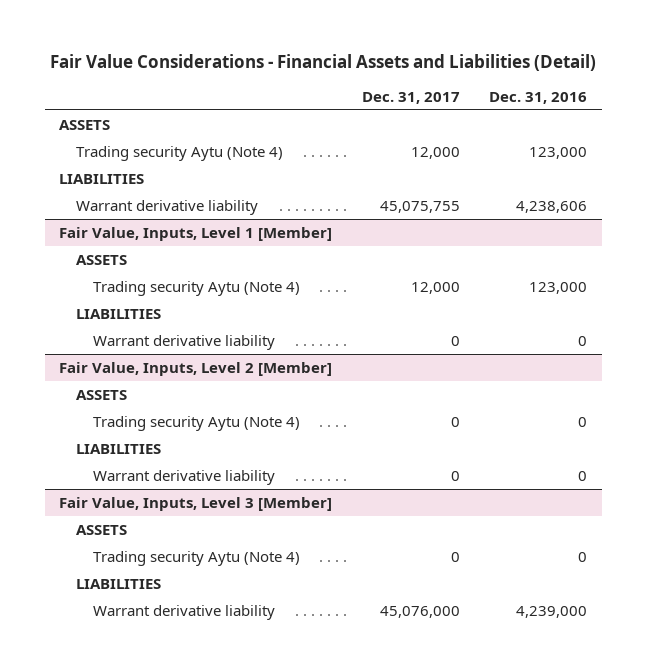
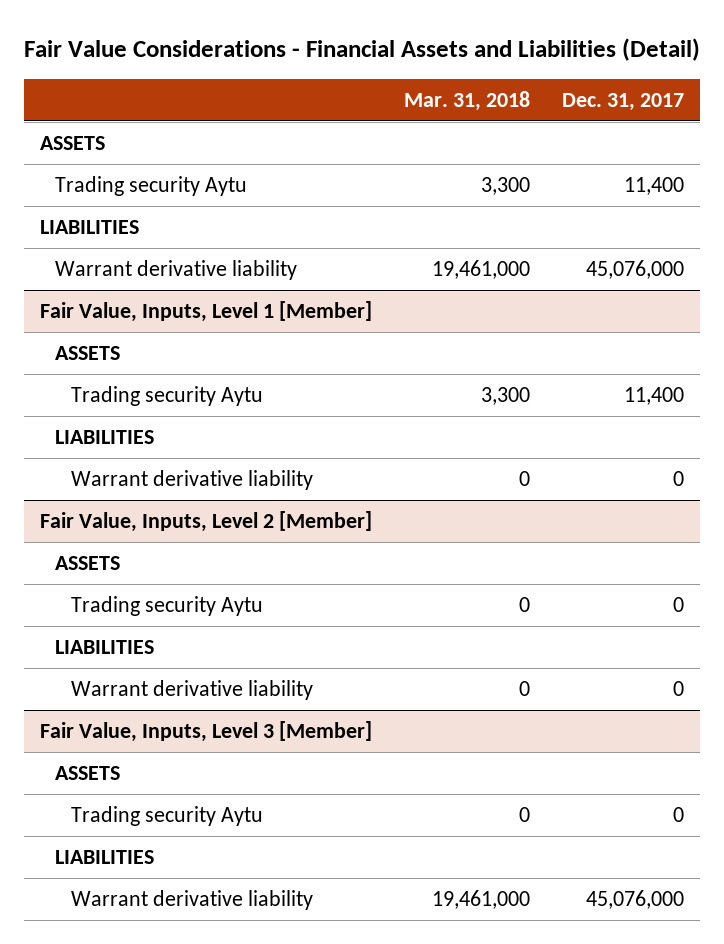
- | Dec. 31, 2017 | Dec. 31, 2016
+ | Mar. 31, 2018 | Dec. 31, 2017
- Trading security Aytu (Note 4) | 12,000 | 123,000
+ Trading security Aytu | 3,300 | 11,400
- Warrant derivative liability | 45,075,755 | 4,238,606
+ Warrant derivative liability | 19,461,000 | 45,076,000
@ Fair Value, Inputs, Level 1 [Member]
- Trading security Aytu (Note 4) | 12,000 | 123,000
+ Trading security Aytu | 3,300 | 11,400
@ Fair Value, Inputs, Level 2 [Member]
- Trading security Aytu (Note 4) | 0 | 0
+ Trading security Aytu | 0 | 0
@ Fair Value, Inputs, Level 3 [Member]
- Trading security Aytu (Note 4) | 0 | 0
+ Trading security Aytu | 0 | 0

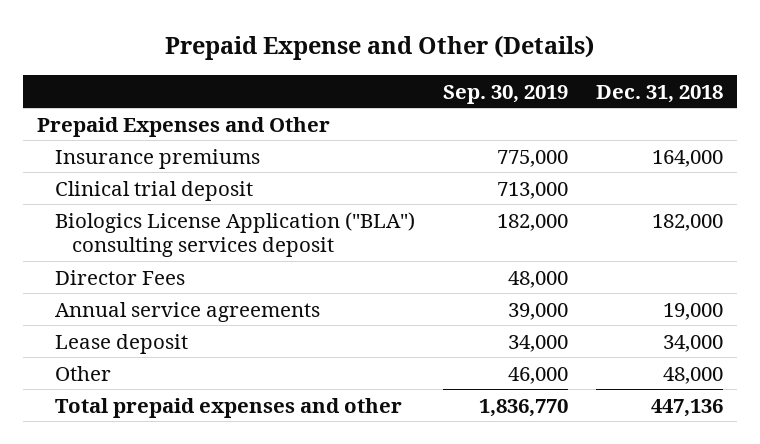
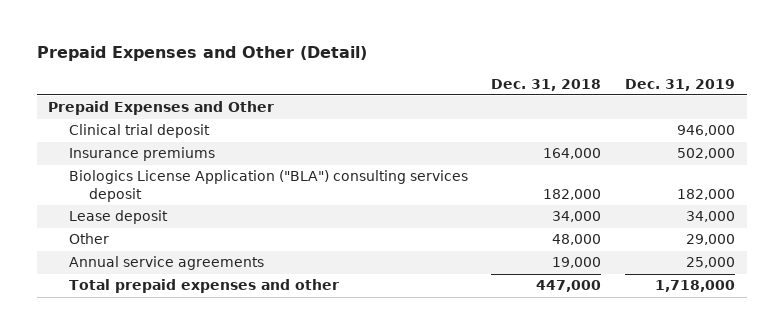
- Prepaid Expense and Other (Details)
+ Prepaid Expenses and Other (Detail)
- | Sep. 30, 2019 | Dec. 31, 2018
+ | Dec. 31, 2018 | Dec. 31, 2019
moved down: Insurance premiums | 164,000 | 502,000
- Director Fees | 48,000 |
- Total prepaid expenses and other | 1,836,770 | 447,136
moved down: Annual service agreements | 19,000 | 25,000
+ Total prepaid expenses and other | 447,000 | 1,718,000

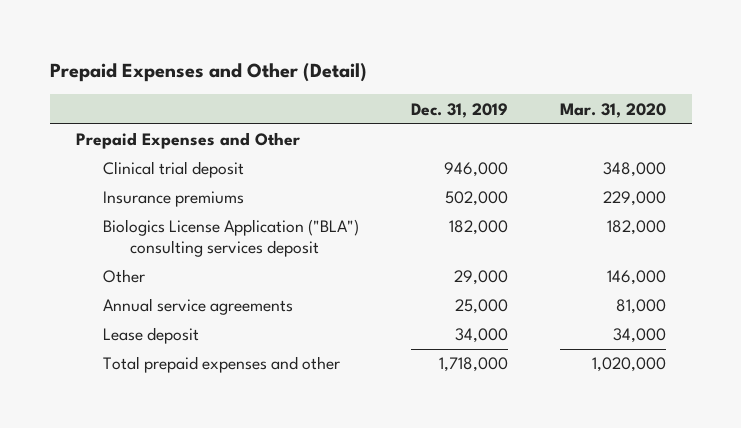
- | Dec. 31, 2018 | Dec. 31, 2019
+ | Dec. 31, 2019 | Mar. 31, 2020
moved down: Lease deposit | 34,000 | 34,000

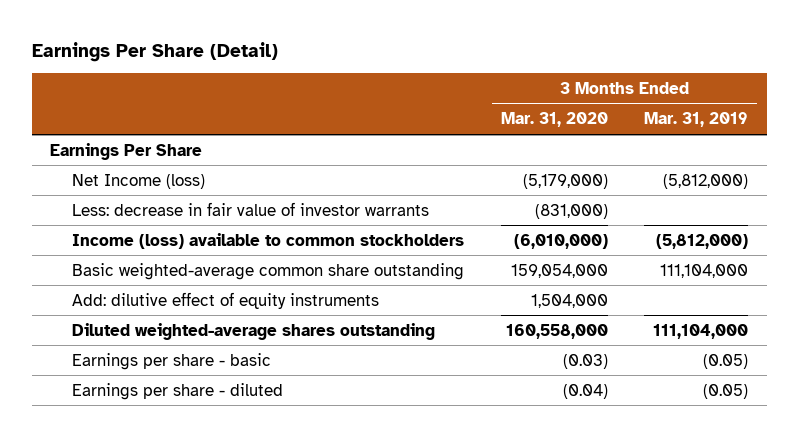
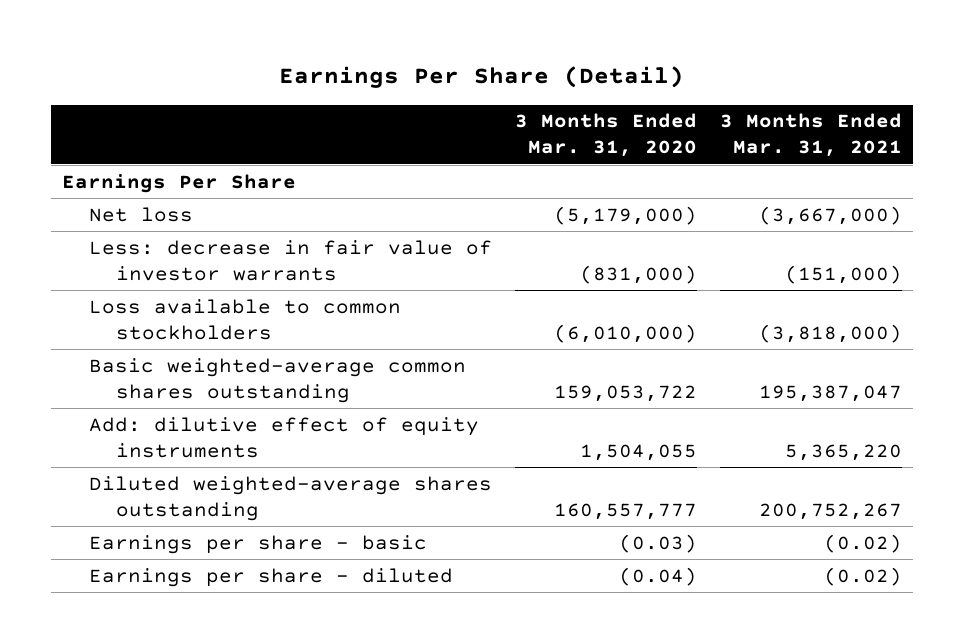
- | 3 Months Ended Mar. 31, 2020 | 3 Months Ended Mar. 31, 2019
+ | 3 Months Ended Mar. 31, 2020 | 3 Months Ended Mar. 31, 2021
- Net Income (loss) | (5,179,000) | (5,812,000)
+ Net loss | (5,179,000) | (3,667,000)
- Income (loss) available to common stockholders | (6,010,000) | (5,812,000)
- Basic weighted-average common share outstanding | 159,054,000 | 111,104,000
- Add: dilutive effect of equity instruments | 1,504,000 |
- Diluted weighted-average shares outstanding | 160,558,000 | 111,104,000
+ Loss available to common stockholders | (6,010,000) | (3,818,000)
+ Basic weighted-average common shares outstanding | 159,053,722 | 195,387,047
+ Add: dilutive effect of equity instruments | 1,504,055 | 5,365,220
+ Diluted weighted-average shares outstanding | 160,557,777 | 200,752,267

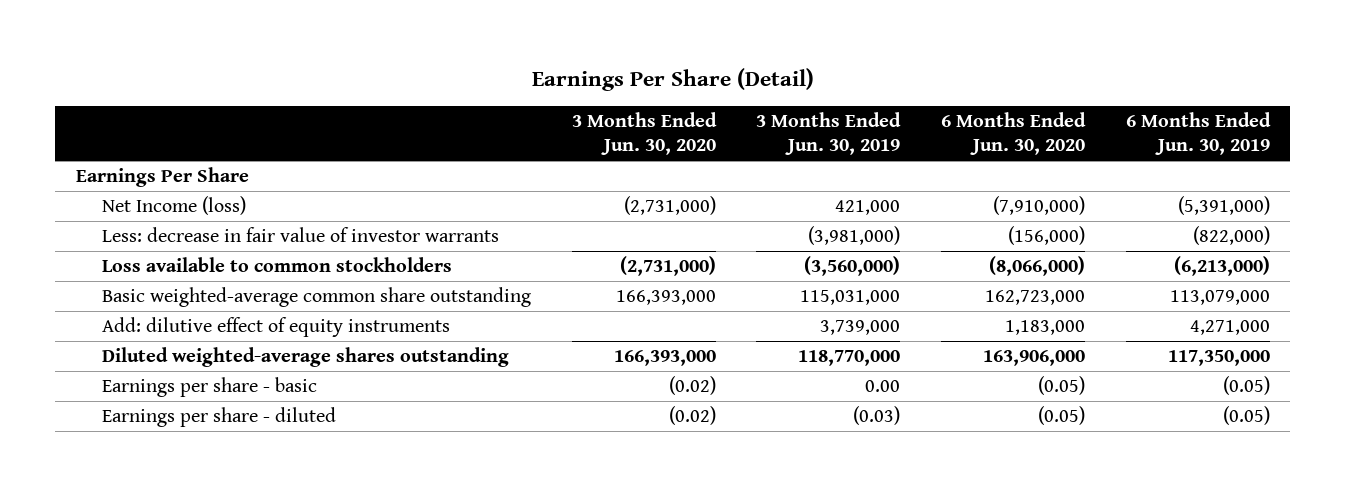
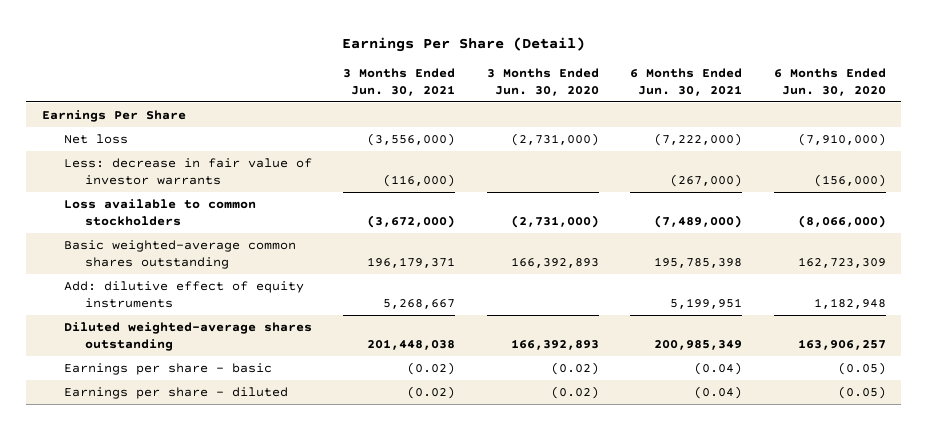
- | 3 Months Ended Jun. 30, 2020 | 3 Months Ended Jun. 30, 2019 | 6 Months Ended Jun. 30, 2020 | 6 Months Ended Jun. 30, 2019
+ | 3 Months Ended Jun. 30, 2021 | 3 Months Ended Jun. 30, 2020 | 6 Months Ended Jun. 30, 2021 | 6 Months Ended Jun. 30, 2020
- Net Income (loss) | (2,731,000) | 421,000 | (7,910,000) | (5,391,000)
+ Net loss | (3,556,000) | (2,731,000) | (7,222,000) | (7,910,000)
- Basic weighted-average common share outstanding | 166,393,000 | 115,031,000 | 162,723,000 | 113,079,000
- Add: dilutive effect of equity instruments | | 3,739,000 | 1,183,000 | 4,271,000
- Diluted weighted-average shares outstanding | 166,393,000 | 118,770,000 | 163,906,000 | 117,350,000
+ Basic weighted-average common shares outstanding | 196,179,371 | 166,392,893 | 195,785,398 | 162,723,309
+ Add: dilutive effect of equity instruments | 5,268,667 | | 5,199,951 | 1,182,948
+ Diluted weighted-average shares outstanding | 201,448,038 | 166,392,893 | 200,985,349 | 163,906,257

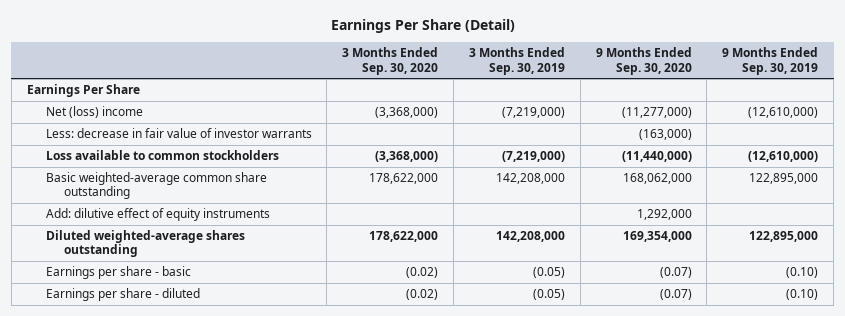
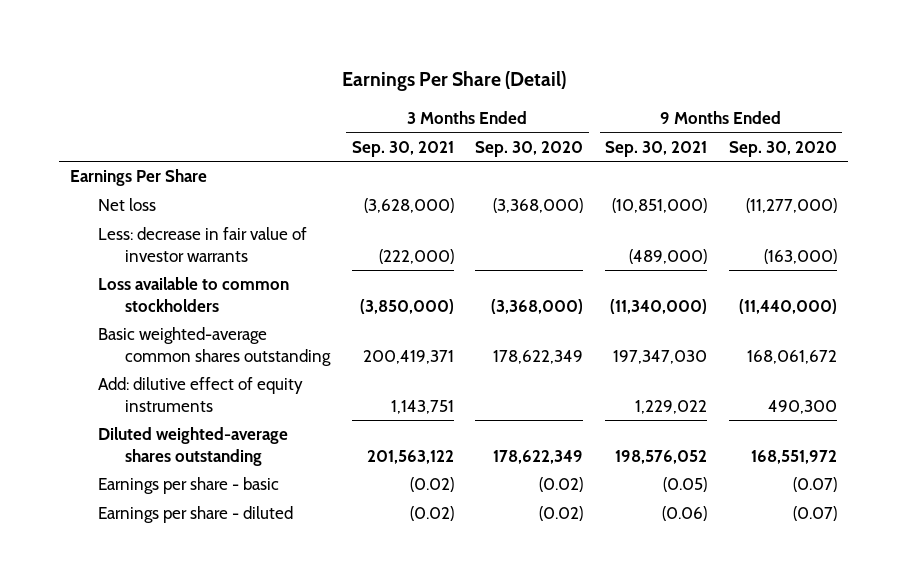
- | 3 Months Ended Sep. 30, 2020 | 3 Months Ended Sep. 30, 2019 | 9 Months Ended Sep. 30, 2020 | 9 Months Ended Sep. 30, 2019
+ | 3 Months Ended Sep. 30, 2021 | 3 Months Ended Sep. 30, 2020 | 9 Months Ended Sep. 30, 2021 | 9 Months Ended Sep. 30, 2020
- Net (loss) income | (3,368,000) | (7,219,000) | (11,277,000) | (12,610,000)
+ Net loss | (3,628,000) | (3,368,000) | (10,851,000) | (11,277,000)
- Basic weighted-average common share outstanding | 178,622,000 | 142,208,000 | 168,062,000 | 122,895,000
- Add: dilutive effect of equity instruments | | | 1,292,000 |
- Diluted weighted-average shares outstanding | 178,622,000 | 142,208,000 | 169,354,000 | 122,895,000
+ Basic weighted-average common shares outstanding | 200,419,371 | 178,622,349 | 197,347,030 | 168,061,672
+ Add: dilutive effect of equity instruments | 1,143,751 | | 1,229,022 | 490,300
+ Diluted weighted-average shares outstanding | 201,563,122 | 178,622,349 | 198,576,052 | 168,551,972

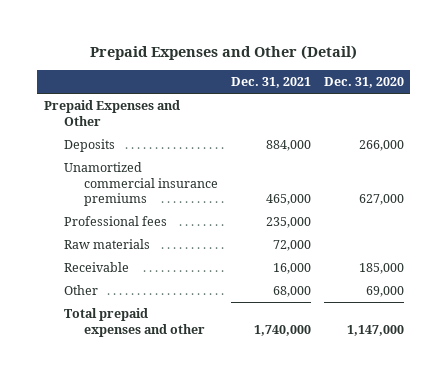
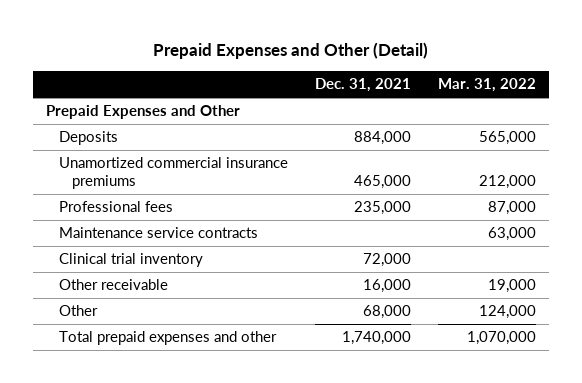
- | Dec. 31, 2021 | Dec. 31, 2020
+ | Dec. 31, 2021 | Mar. 31, 2022
- Raw materials | 72,000 |
- Receivable | 16,000 | 185,000
+ Maintenance service contracts | | 63,000
+ Clinical trial inventory | 72,000 |
+ Other receivable | 16,000 | 19,000

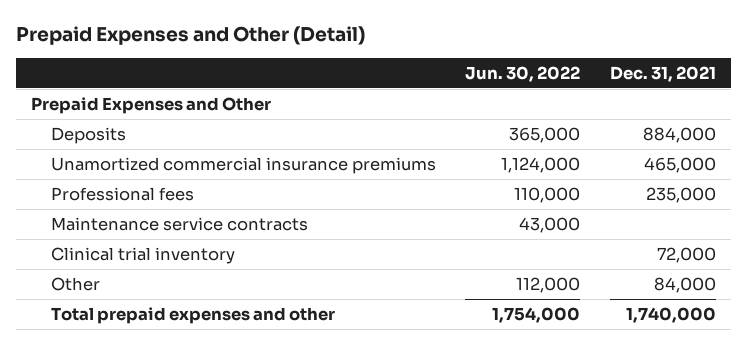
- | Dec. 31, 2021 | Mar. 31, 2022
+ | Jun. 30, 2022 | Dec. 31, 2021
- Other receivable | 16,000 | 19,000
- Other | 68,000 | 124,000
+ Other | 112,000 | 84,000

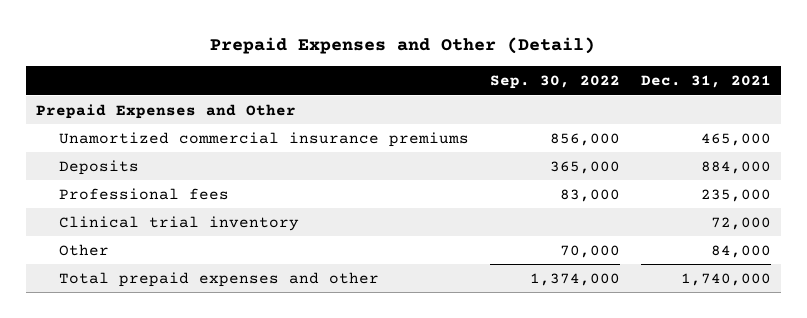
- | Jun. 30, 2022 | Dec. 31, 2021
+ | Sep. 30, 2022 | Dec. 31, 2021
moved down: Deposits | 365,000 | 884,000
- Maintenance service contracts | 43,000 |

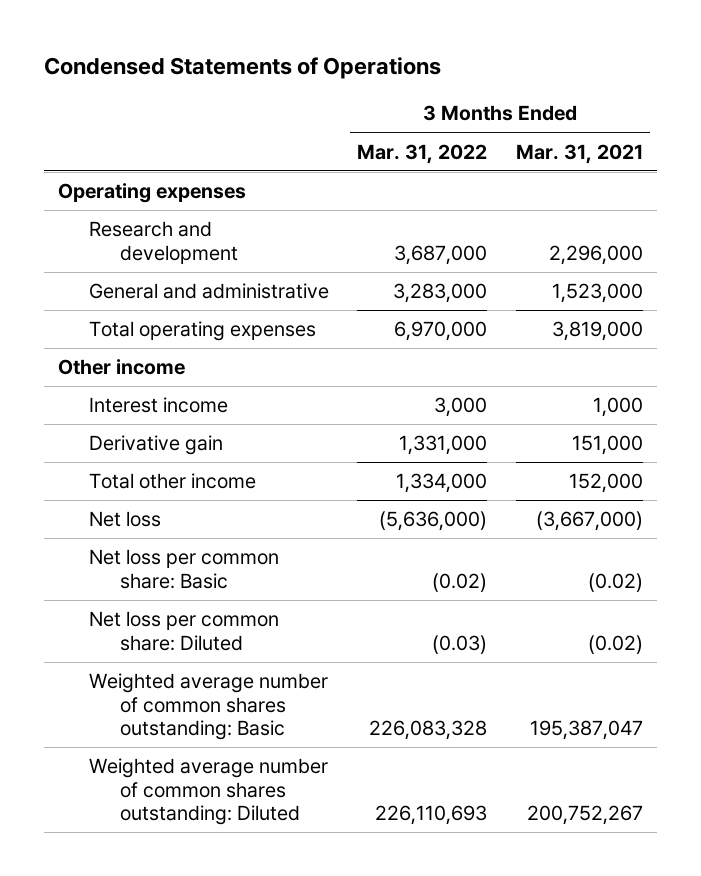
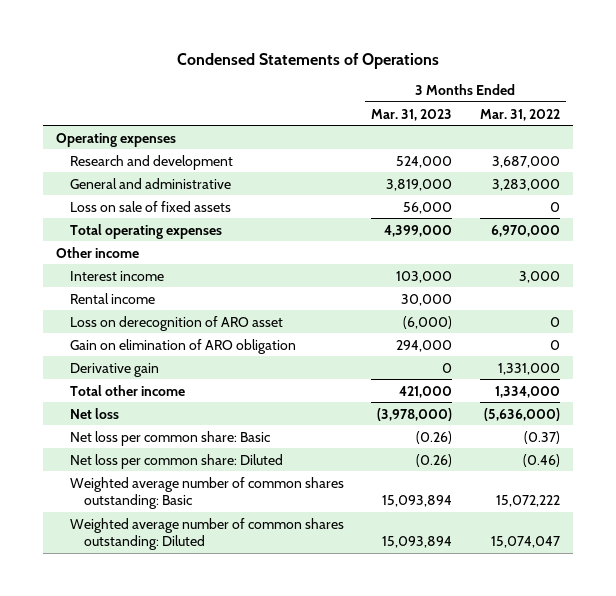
- | 3 Months Ended Mar. 31, 2022 | 3 Months Ended Mar. 31, 2021
+ | 3 Months Ended Mar. 31, 2023 | 3 Months Ended Mar. 31, 2022
+ Loss on sale of fixed assets | 56,000 | 0
+ Rental income | 30,000 |
+ Loss on derecognition of ARO asset | (6,000) | 0
+ Gain on elimination of ARO obligation | 294,000 | 0
- Net loss per common share: Basic | (0.02) | (0.02)
- Net loss per common share: Diluted | (0.03) | (0.02)
- Weighted average number of common shares outstanding: Basic | 226,083,328 | 195,387,047
- Weighted average number of common shares outstanding: Diluted | 226,110,693 | 200,752,267
+ Net loss per common share: Basic | (0.26) | (0.37)
+ Net loss per common share: Diluted | (0.26) | (0.46)
+ Weighted average number of common shares outstanding: Basic | 15,093,894 | 15,072,222
+ Weighted average number of common shares outstanding: Diluted | 15,093,894 | 15,074,047

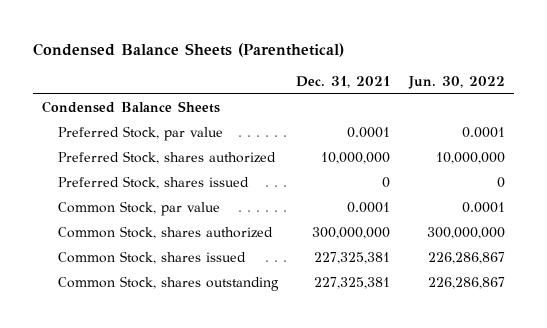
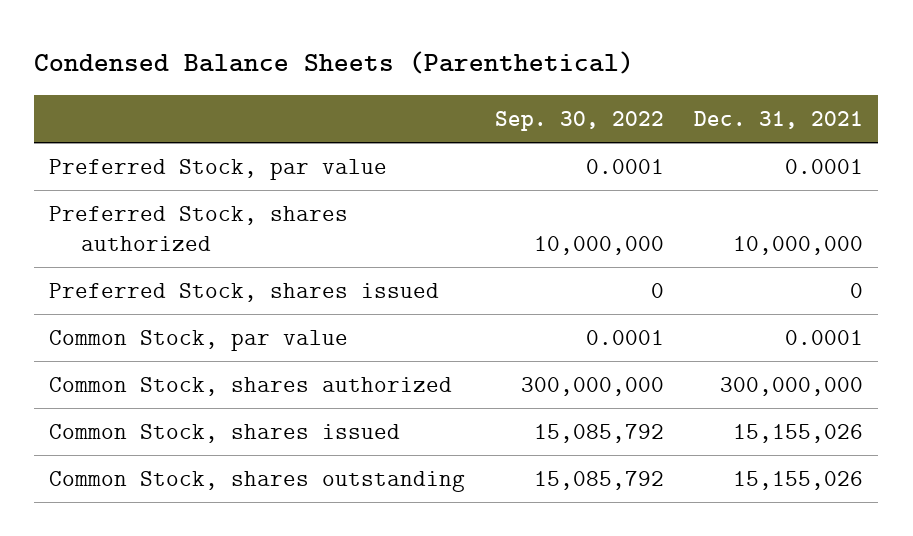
- | Dec. 31, 2021 | Jun. 30, 2022
+ | Sep. 30, 2022 | Dec. 31, 2021
- Condensed Balance Sheets
- Common Stock, shares issued | 227,325,381 | 226,286,867
- Common Stock, shares outstanding | 227,325,381 | 226,286,867
+ Common Stock, shares issued | 15,085,792 | 15,155,026
+ Common Stock, shares outstanding | 15,085,792 | 15,155,026

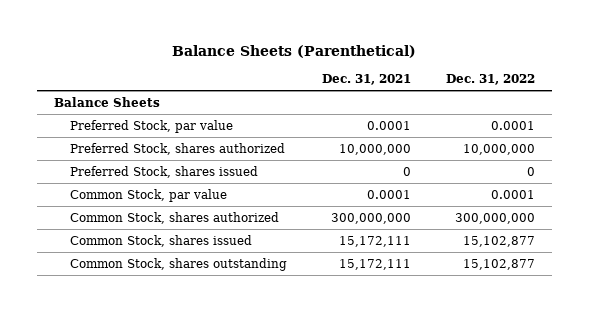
- Condensed Balance Sheets (Parenthetical)
+ Balance Sheets (Parenthetical)
- | Sep. 30, 2022 | Dec. 31, 2021
+ | Dec. 31, 2021 | Dec. 31, 2022
+ Balance Sheets
- Common Stock, shares issued | 15,085,792 | 15,155,026
- Common Stock, shares outstanding | 15,085,792 | 15,155,026
+ Common Stock, shares issued | 15,172,111 | 15,102,877
+ Common Stock, shares outstanding | 15,172,111 | 15,102,877

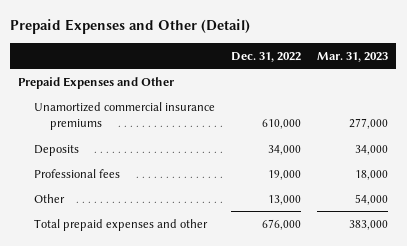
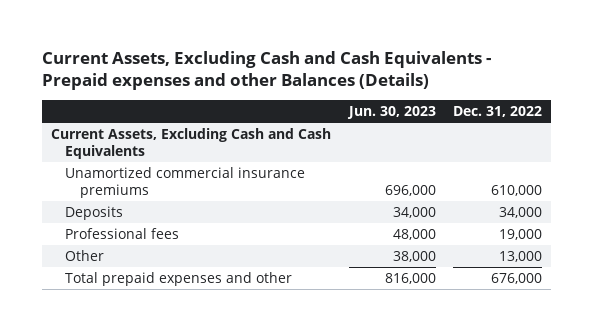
- Prepaid Expenses and Other (Detail)
+ Current Assets, Excluding Cash and Cash Equivalents - Prepaid expenses and other Balances (Details)
- | Dec. 31, 2022 | Mar. 31, 2023
+ | Jun. 30, 2023 | Dec. 31, 2022
- Prepaid Expenses and Other
+ Current Assets, Excluding Cash and Cash Equivalents

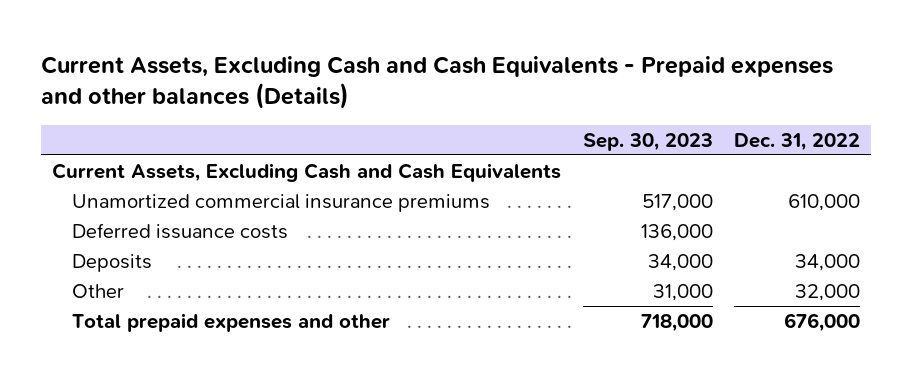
- Current Assets, Excluding Cash and Cash Equivalents - Prepaid expenses and other Balances (Details)
+ Current Assets, Excluding Cash and Cash Equivalents - Prepaid expenses and other balances (Details)
- | Jun. 30, 2023 | Dec. 31, 2022
+ | Sep. 30, 2023 | Dec. 31, 2022
+ Deferred issuance costs | 136,000 |
- Professional fees | 48,000 | 19,000
- Other | 38,000 | 13,000
+ Other | 31,000 | 32,000

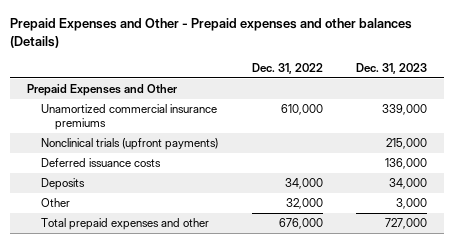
- Current Assets, Excluding Cash and Cash Equivalents - Prepaid expenses and other balances (Details)
+ Prepaid Expenses and Other - Prepaid expenses and other balances (Details)
- | Sep. 30, 2023 | Dec. 31, 2022
+ | Dec. 31, 2022 | Dec. 31, 2023
- Current Assets, Excluding Cash and Cash Equivalents
+ Prepaid Expenses and Other
+ Nonclinical trials (upfront payments) | | 215,000

